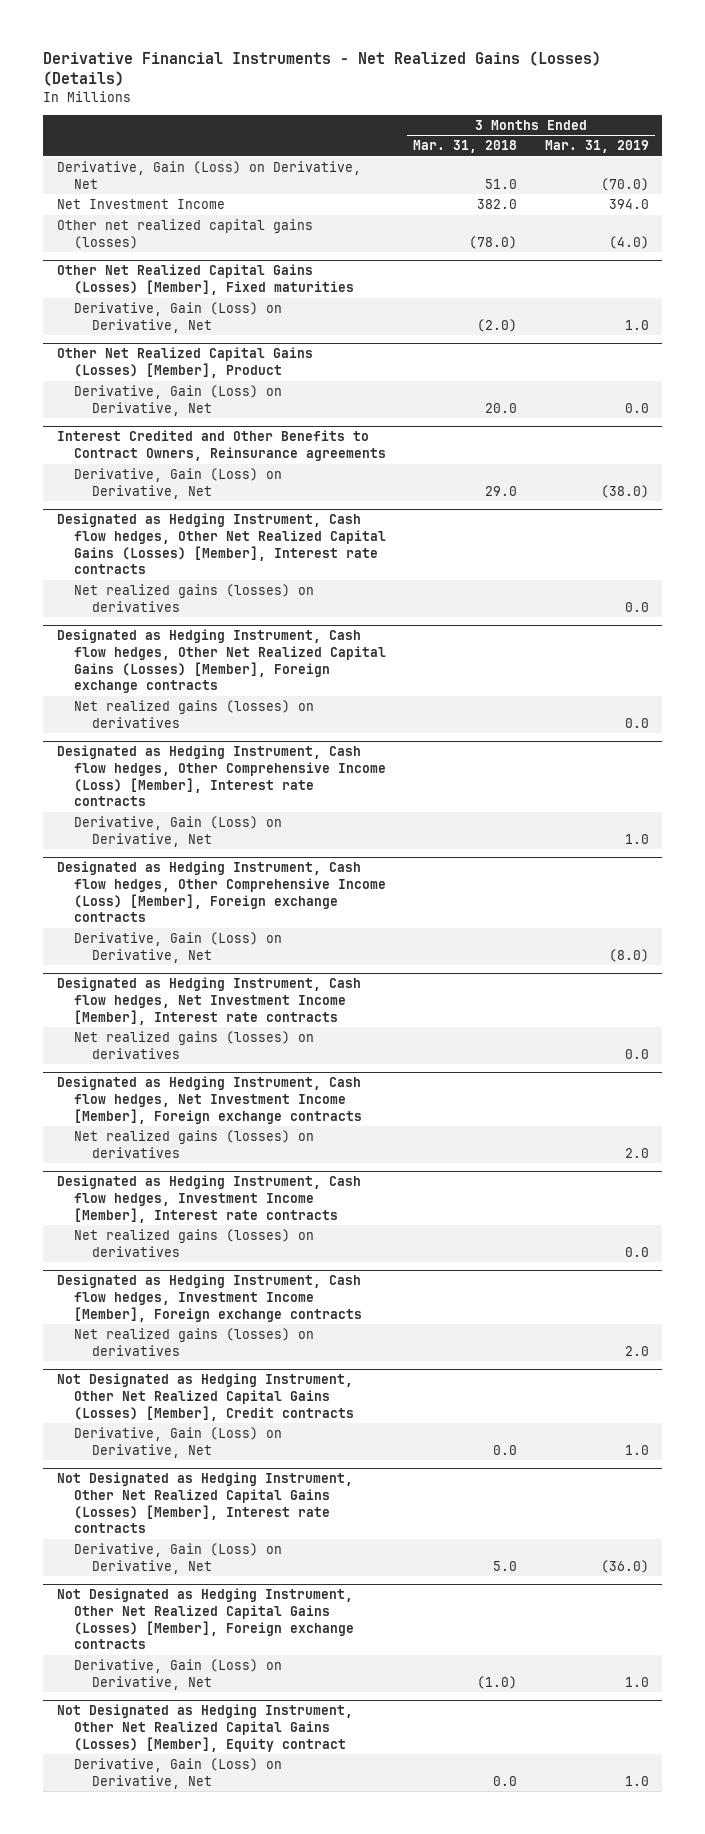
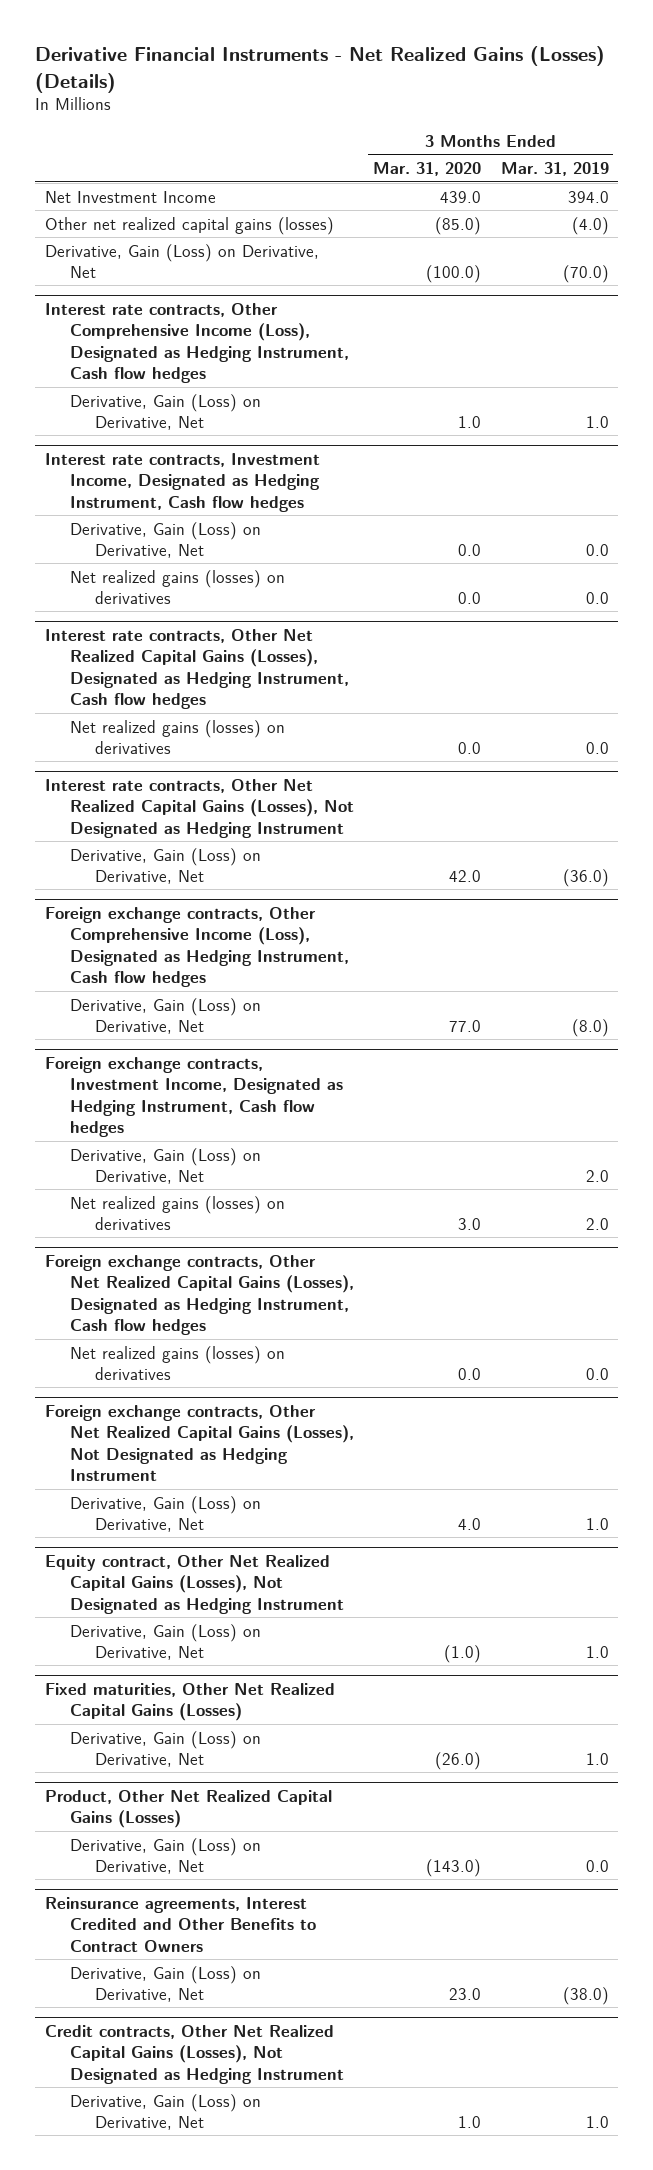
- | 3 Months Ended Mar. 31, 2018 | 3 Months Ended Mar. 31, 2019
+ | 3 Months Ended Mar. 31, 2020 | 3 Months Ended Mar. 31, 2019
- Other Net Realized Capital Gains (Losses) [Member], Fixed maturities
moved down: Derivative, Gain (Loss) on Derivative, Net | (100.0) | (70.0)
+ Interest rate contracts, Other Comprehensive Income (Loss), Designated as Hedging Instrument, Cash flow hedges
- Other Net Realized Capital Gains (Losses) [Member], Product
+ Interest rate contracts, Investment Income, Designated as Hedging Instrument, Cash flow hedges
- Interest Credited and Other Benefits to Contract Owners, Reinsurance agreements
- Derivative, Gain (Loss) on Derivative, Net | 29.0 | (38.0)
- Designated as Hedging Instrument, Cash flow hedges, Other Net Realized Capital Gains (Losses) [Member], Interest rate contracts
- Designated as Hedging Instrument, Cash flow hedges, Other Net Realized Capital Gains (Losses) [Member], Foreign exchange contracts
+ Interest rate contracts, Other Net Realized Capital Gains (Losses), Designated as Hedging Instrument, Cash flow hedges
- Designated as Hedging Instrument, Cash flow hedges, Other Comprehensive Income (Loss) [Member], Interest rate contracts
- Derivative, Gain (Loss) on Derivative, Net | | 1.0
- Designated as Hedging Instrument, Cash flow hedges, Other Comprehensive Income (Loss) [Member], Foreign exchange contracts
+ Interest rate contracts, Other Net Realized Capital Gains (Losses), Not Designated as Hedging Instrument
+ Derivative, Gain (Loss) on Derivative, Net | 42.0 | (36.0)
+ Foreign exchange contracts, Other Comprehensive Income (Loss), Designated as Hedging Instrument, Cash flow hedges
- Designated as Hedging Instrument, Cash flow hedges, Net Investment Income [Member], Interest rate contracts
- Net realized gains (losses) on derivatives | | 0.0
- Designated as Hedging Instrument, Cash flow hedges, Net Investment Income [Member], Foreign exchange contracts
+ Foreign exchange contracts, Investment Income, Designated as Hedging Instrument, Cash flow hedges
+ Derivative, Gain (Loss) on Derivative, Net | | 2.0
- Designated as Hedging Instrument, Cash flow hedges, Investment Income [Member], Interest rate contracts
+ Foreign exchange contracts, Other Net Realized Capital Gains (Losses), Designated as Hedging Instrument, Cash flow hedges
- Designated as Hedging Instrument, Cash flow hedges, Investment Income [Member], Foreign exchange contracts
- Net realized gains (losses) on derivatives | | 2.0
- Not Designated as Hedging Instrument, Other Net Realized Capital Gains (Losses) [Member], Credit contracts
+ Foreign exchange contracts, Other Net Realized Capital Gains (Losses), Not Designated as Hedging Instrument
- Not Designated as Hedging Instrument, Other Net Realized Capital Gains (Losses) [Member], Interest rate contracts
- Derivative, Gain (Loss) on Derivative, Net | 5.0 | (36.0)
- Not Designated as Hedging Instrument, Other Net Realized Capital Gains (Losses) [Member], Foreign exchange contracts
+ Equity contract, Other Net Realized Capital Gains (Losses), Not Designated as Hedging Instrument
- Not Designated as Hedging Instrument, Other Net Realized Capital Gains (Losses) [Member], Equity contract
+ Fixed maturities, Other Net Realized Capital Gains (Losses)
+ Product, Other Net Realized Capital Gains (Losses)
+ Derivative, Gain (Loss) on Derivative, Net | (143.0) | 0.0
+ Reinsurance agreements, Interest Credited and Other Benefits to Contract Owners
+ Derivative, Gain (Loss) on Derivative, Net | 23.0 | (38.0)
+ Credit contracts, Other Net Realized Capital Gains (Losses), Not Designated as Hedging Instrument
+ Derivative, Gain (Loss) on Derivative, Net | 1.0 | 1.0

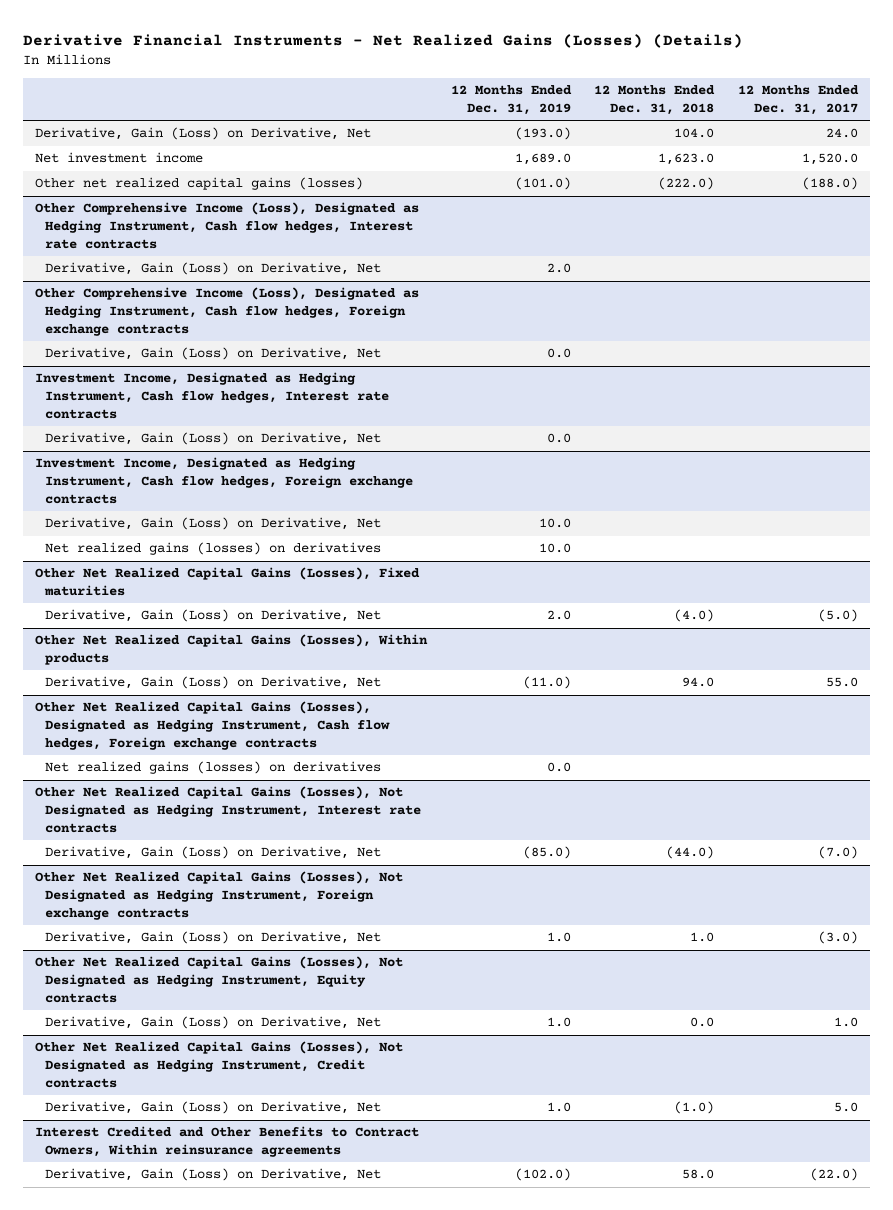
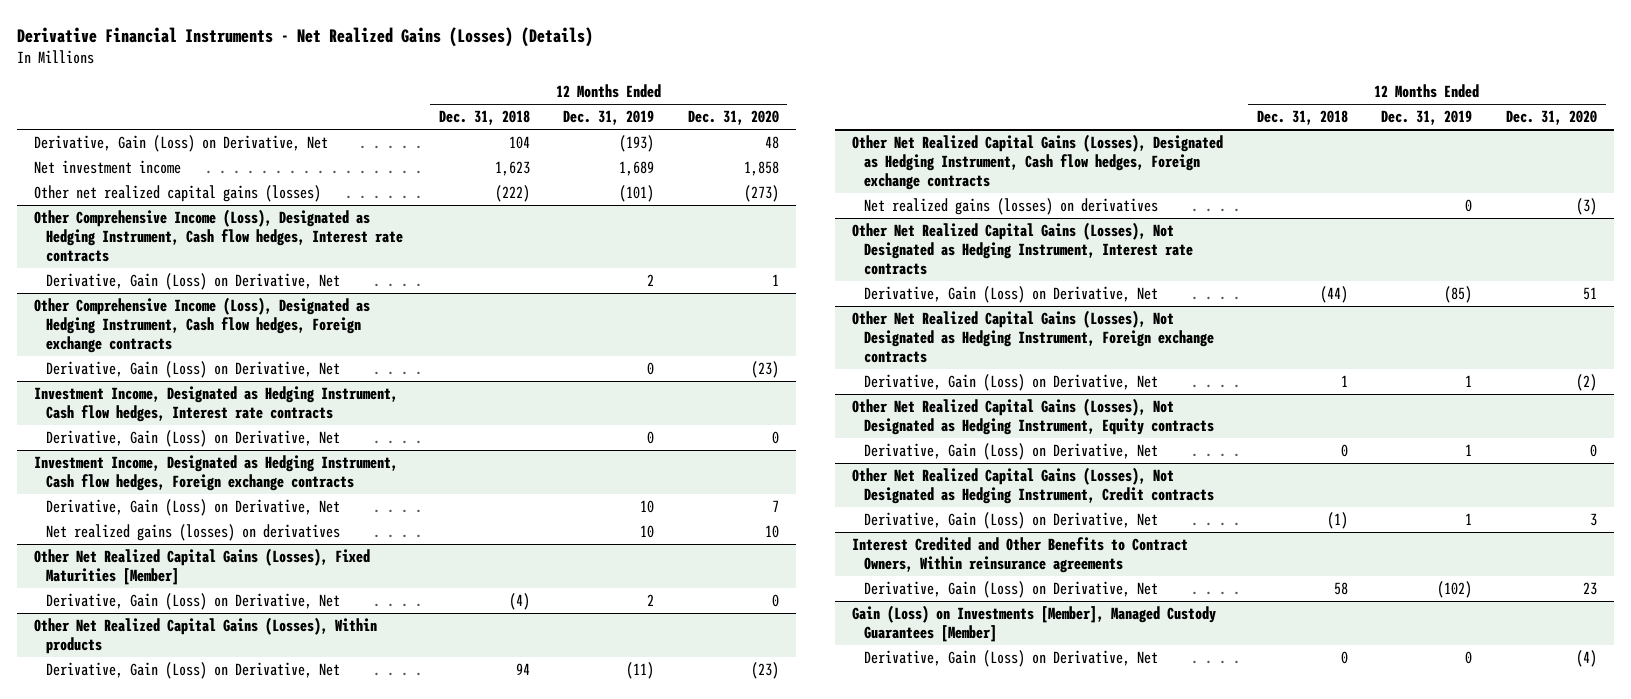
- | 12 Months Ended Dec. 31, 2019 | 12 Months Ended Dec. 31, 2018 | 12 Months Ended Dec. 31, 2017
+ | 12 Months Ended Dec. 31, 2018 | 12 Months Ended Dec. 31, 2019 | 12 Months Ended Dec. 31, 2020
- Derivative, Gain (Loss) on Derivative, Net | (193.0) | 104.0 | 24.0
- Net investment income | 1,689.0 | 1,623.0 | 1,520.0
- Other net realized capital gains (losses) | (101.0) | (222.0) | (188.0)
+ Derivative, Gain (Loss) on Derivative, Net | 104 | (193) | 48
+ Net investment income | 1,623 | 1,689 | 1,858
+ Other net realized capital gains (losses) | (222) | (101) | (273)
@ Other Comprehensive Income (Loss), Designated as Hedging Instrument, Cash flow hedges, Interest rate contracts
- Derivative, Gain (Loss) on Derivative, Net | 2.0 | |
+ Derivative, Gain (Loss) on Derivative, Net | | 2 | 1
@ Other Comprehensive Income (Loss), Designated as Hedging Instrument, Cash flow hedges, Foreign exchange contracts
- Derivative, Gain (Loss) on Derivative, Net | 0.0 | |
+ Derivative, Gain (Loss) on Derivative, Net | | 0 | (23)
@ Investment Income, Designated as Hedging Instrument, Cash flow hedges, Interest rate contracts
- Derivative, Gain (Loss) on Derivative, Net | 0.0 | |
+ Derivative, Gain (Loss) on Derivative, Net | | 0 | 0
@ Investment Income, Designated as Hedging Instrument, Cash flow hedges, Foreign exchange contracts
- Derivative, Gain (Loss) on Derivative, Net | 10.0 | |
- Net realized gains (losses) on derivatives | 10.0 | |
- Other Net Realized Capital Gains (Losses), Fixed maturities
- Derivative, Gain (Loss) on Derivative, Net | 2.0 | (4.0) | (5.0)
@ Investment Income, Designated as Hedging Instrument, Cash flow hedges, Foreign exchange contracts
+ Derivative, Gain (Loss) on Derivative, Net | | 10 | 7
+ Net realized gains (losses) on derivatives | | 10 | 10
+ Other Net Realized Capital Gains (Losses), Fixed Maturities [Member]
+ Derivative, Gain (Loss) on Derivative, Net | (4) | 2 | 0
@ Other Net Realized Capital Gains (Losses), Within products
- Derivative, Gain (Loss) on Derivative, Net | (11.0) | 94.0 | 55.0
+ Derivative, Gain (Loss) on Derivative, Net | 94 | (11) | (23)
@ Other Net Realized Capital Gains (Losses), Designated as Hedging Instrument, Cash flow hedges, Foreign exchange contracts
- Net realized gains (losses) on derivatives | 0.0 | |
+ Net realized gains (losses) on derivatives | | 0 | (3)
@ Other Net Realized Capital Gains (Losses), Not Designated as Hedging Instrument, Interest rate contracts
- Derivative, Gain (Loss) on Derivative, Net | (85.0) | (44.0) | (7.0)
+ Derivative, Gain (Loss) on Derivative, Net | (44) | (85) | 51
@ Other Net Realized Capital Gains (Losses), Not Designated as Hedging Instrument, Foreign exchange contracts
- Derivative, Gain (Loss) on Derivative, Net | 1.0 | 1.0 | (3.0)
+ Derivative, Gain (Loss) on Derivative, Net | 1 | 1 | (2)
@ Other Net Realized Capital Gains (Losses), Not Designated as Hedging Instrument, Equity contracts
- Derivative, Gain (Loss) on Derivative, Net | 1.0 | 0.0 | 1.0
+ Derivative, Gain (Loss) on Derivative, Net | 0 | 1 | 0
@ Other Net Realized Capital Gains (Losses), Not Designated as Hedging Instrument, Credit contracts
- Derivative, Gain (Loss) on Derivative, Net | 1.0 | (1.0) | 5.0
+ Derivative, Gain (Loss) on Derivative, Net | (1) | 1 | 3
@ Interest Credited and Other Benefits to Contract Owners, Within reinsurance agreements
- Derivative, Gain (Loss) on Derivative, Net | (102.0) | 58.0 | (22.0)
+ Derivative, Gain (Loss) on Derivative, Net | 58 | (102) | 23
+ Gain (Loss) on Investments [Member], Managed Custody Guarantees [Member]
+ Derivative, Gain (Loss) on Derivative, Net | 0 | 0 | (4)

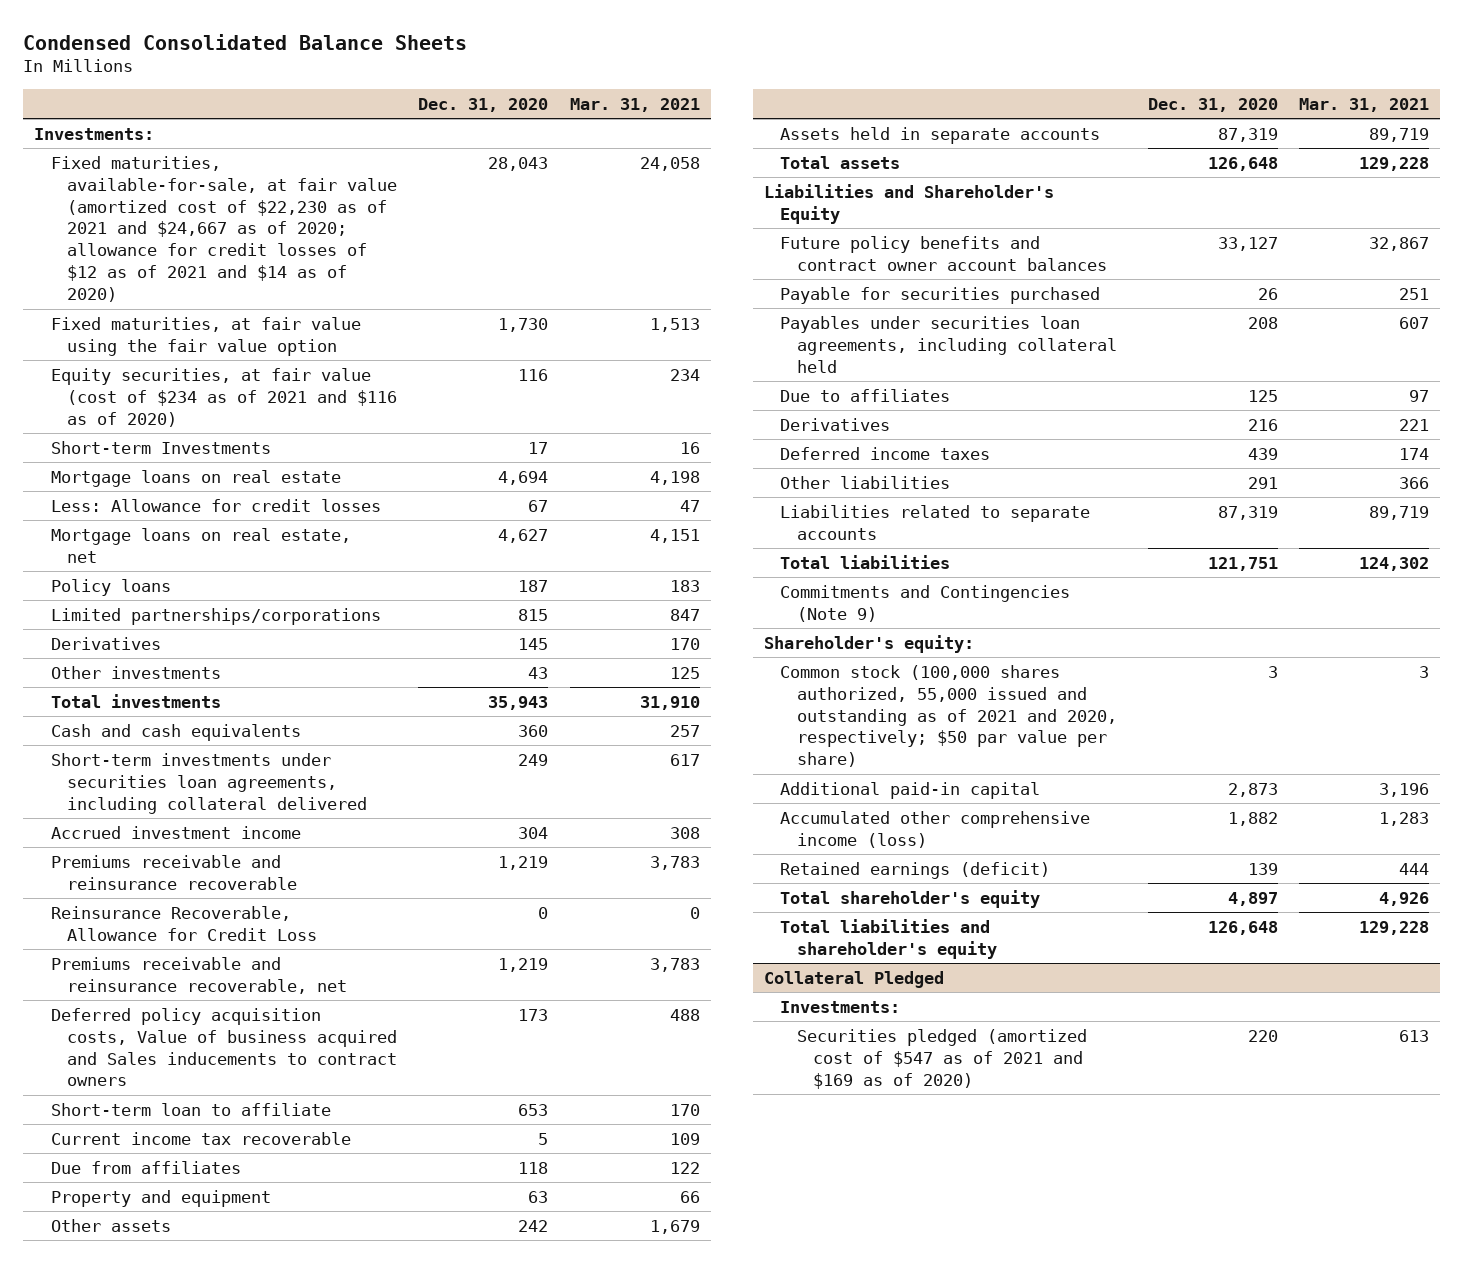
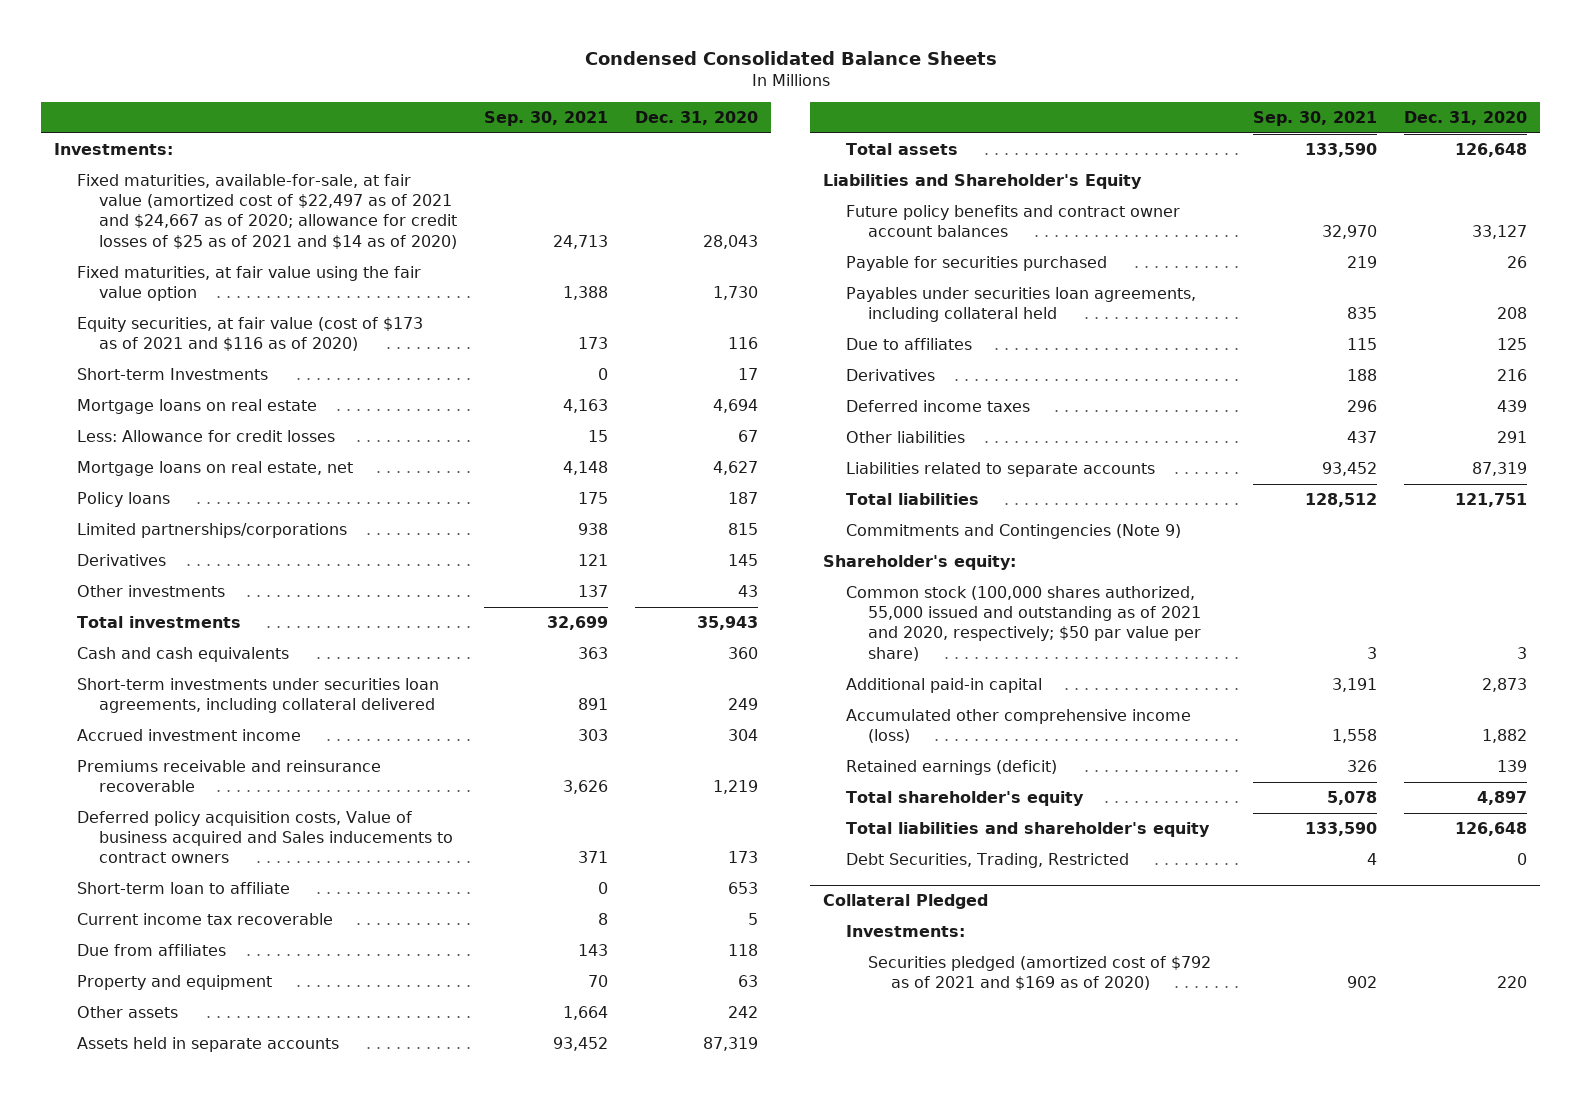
- | Dec. 31, 2020 | Mar. 31, 2021
+ | Sep. 30, 2021 | Dec. 31, 2020
- Fixed maturities, available-for-sale, at fair value (amortized cost of $22,230 as of 2021 and $24,667 as of 2020; allowance for credit losses of $12 as of 2021 and $14 as of 2020) | 28,043 | 24,058
+ Fixed maturities, available-for-sale, at fair value (amortized cost of $22,497 as of 2021 and $24,667 as of 2020; allowance for credit losses of $25 as of 2021 and $14 as of 2020) | 24,713 | 28,043
- Equity securities, at fair value (cost of $234 as of 2021 and $116 as of 2020) | 116 | 234
+ Equity securities, at fair value (cost of $173 as of 2021 and $116 as of 2020) | 173 | 116
- Reinsurance Recoverable, Allowance for Credit Loss | 0 | 0
- Premiums receivable and reinsurance recoverable, net | 1,219 | 3,783
+ Debt Securities, Trading, Restricted | 4 | 0
@ Collateral Pledged
- Securities pledged (amortized cost of $547 as of 2021 and $169 as of 2020) | 220 | 613
+ Securities pledged (amortized cost of $792 as of 2021 and $169 as of 2020) | 902 | 220

